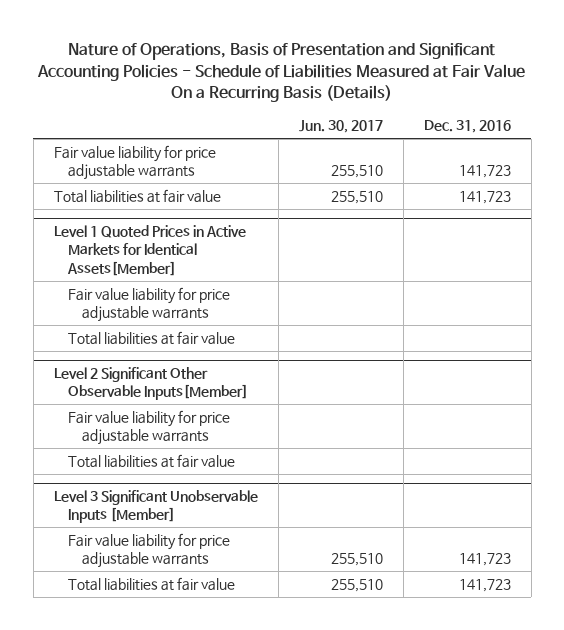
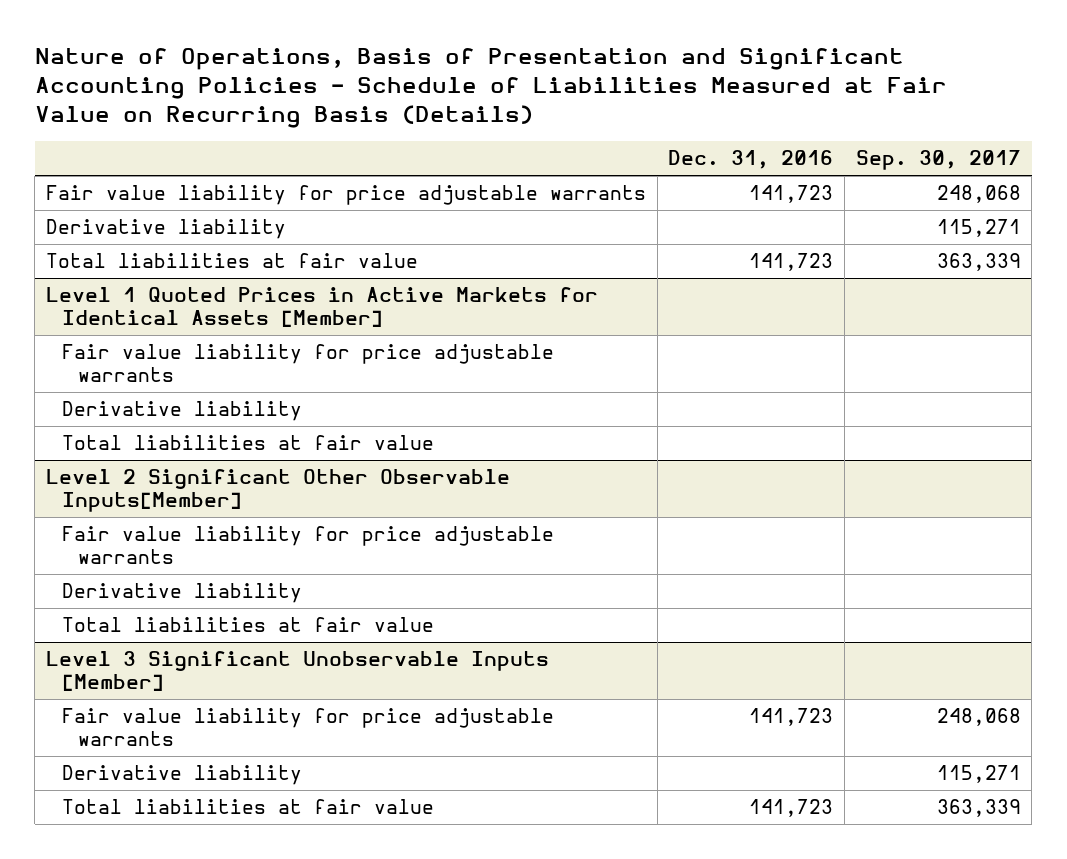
- Nature of Operations, Basis of Presentation and Significant Accounting Policies - Schedule of Liabilities Measured at Fair Value On a Recurring Basis (Details)
+ Nature of Operations, Basis of Presentation and Significant Accounting Policies - Schedule of Liabilities Measured at Fair Value on Recurring Basis (Details)
- | Jun. 30, 2017 | Dec. 31, 2016
+ | Dec. 31, 2016 | Sep. 30, 2017
+ Derivative liability | | 115,271
- Level 1 Quoted Prices in Active Markets for Identical Assets[Member]
+ Level 1 Quoted Prices in Active Markets for Identical Assets [Member]
+ Derivative liability
@ Level 2 Significant Other Observable Inputs[Member]
+ Derivative liability
@ Level 3 Significant Unobservable Inputs [Member]
+ Derivative liability | | 115,271

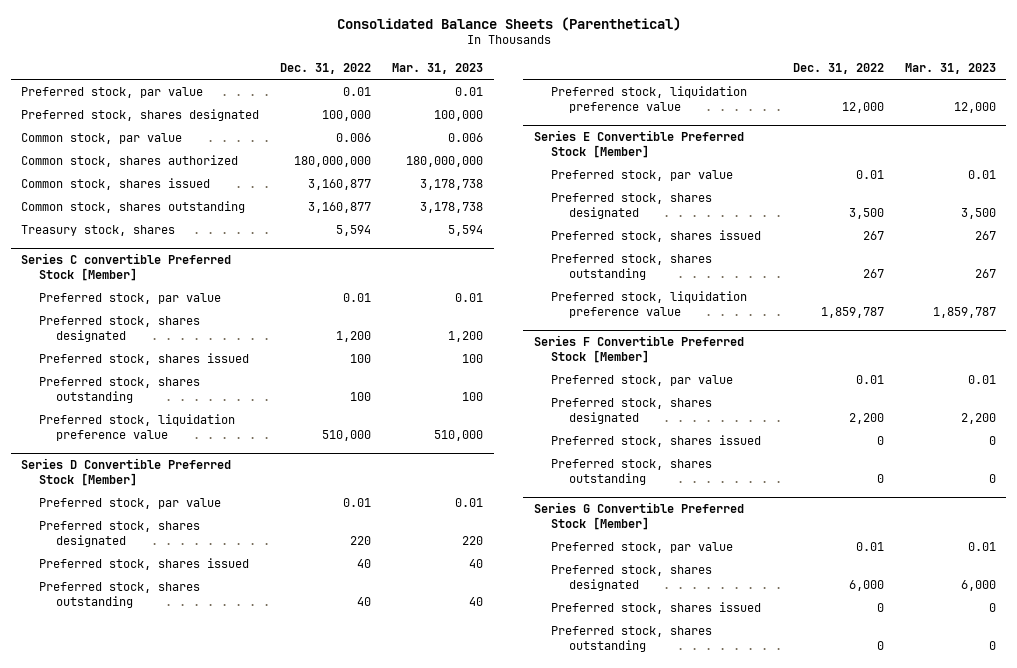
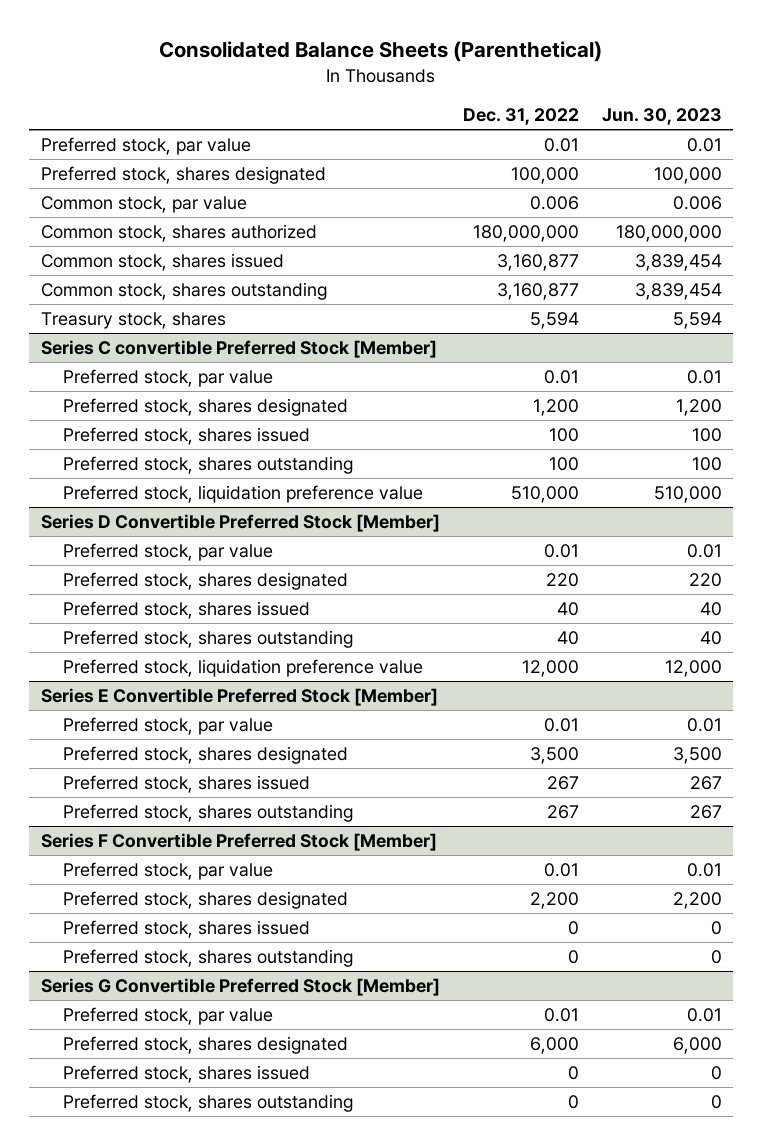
- | Dec. 31, 2022 | Mar. 31, 2023
+ | Dec. 31, 2022 | Jun. 30, 2023
@ Series E Convertible Preferred Stock [Member]
- Preferred stock, liquidation preference value | 1,859,787 | 1,859,787

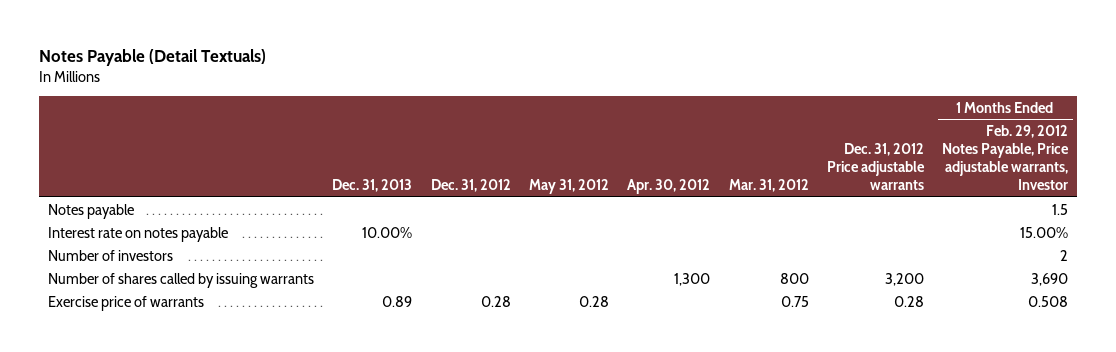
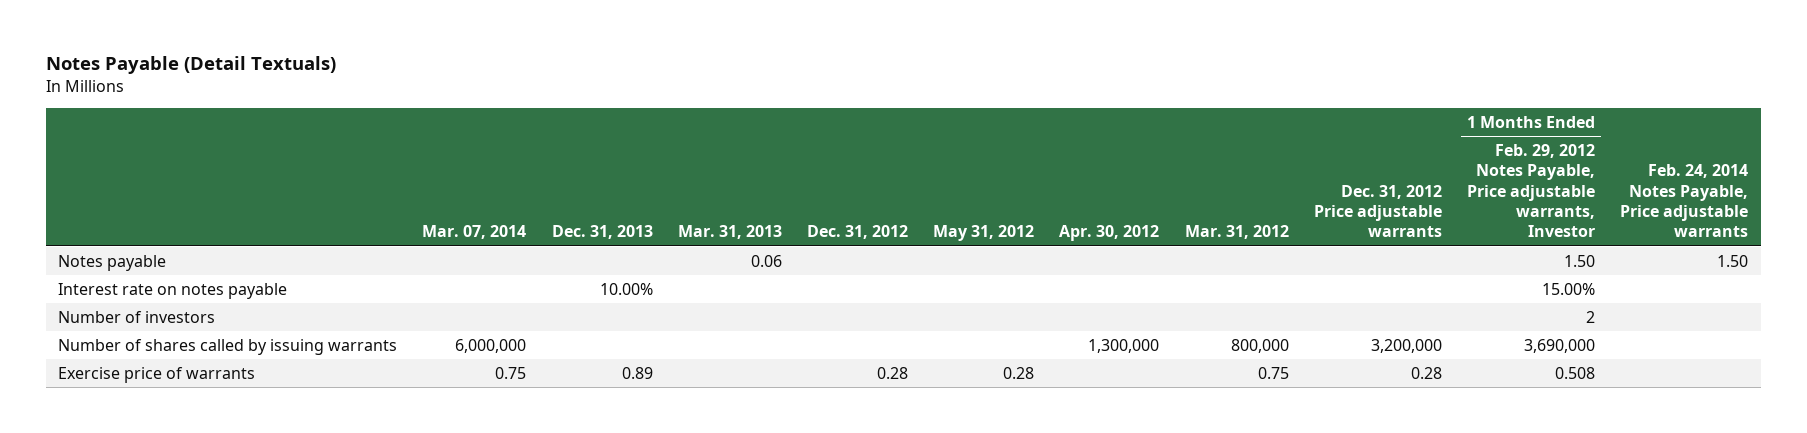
- | Dec. 31, 2013 | Dec. 31, 2012 | May 31, 2012 | Apr. 30, 2012 | Mar. 31, 2012 | Dec. 31, 2012 Price adjustable warrants | 1 Months Ended Feb. 29, 2012 Notes Payable, Price adjustable warrants, Investor
+ | Mar. 07, 2014 | Dec. 31, 2013 | Mar. 31, 2013 | Dec. 31, 2012 | May 31, 2012 | Apr. 30, 2012 | Mar. 31, 2012 | Dec. 31, 2012 Price adjustable warrants | 1 Months Ended Feb. 29, 2012 Notes Payable, Price adjustable warrants, Investor | Feb. 24, 2014 Notes Payable, Price adjustable warrants
- Notes payable | | | | | | | 1.5
+ Notes payable | | | 0.06 | | | | | | 1.50 | 1.50
- Number of shares called by issuing warrants | | | | 1,300 | 800 | 3,200 | 3,690
+ Number of shares called by issuing warrants | 6,000,000 | | | | | 1,300,000 | 800,000 | 3,200,000 | 3,690,000 |

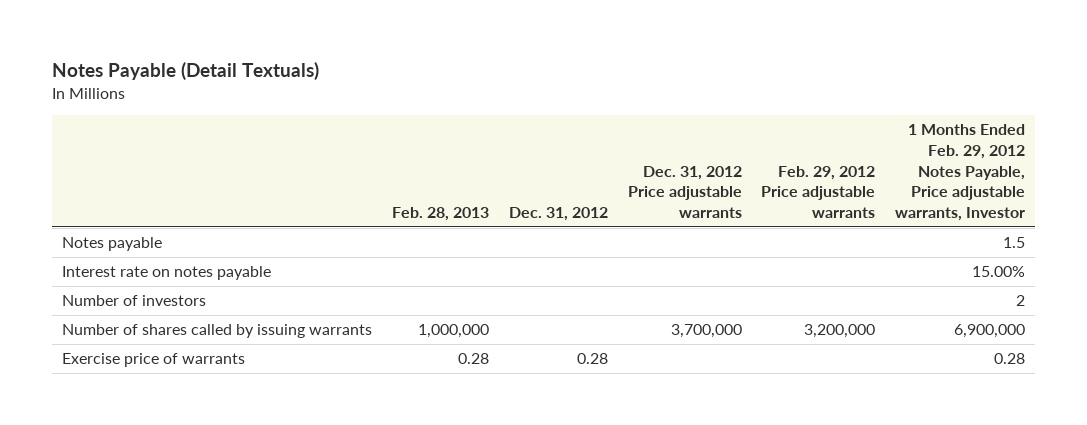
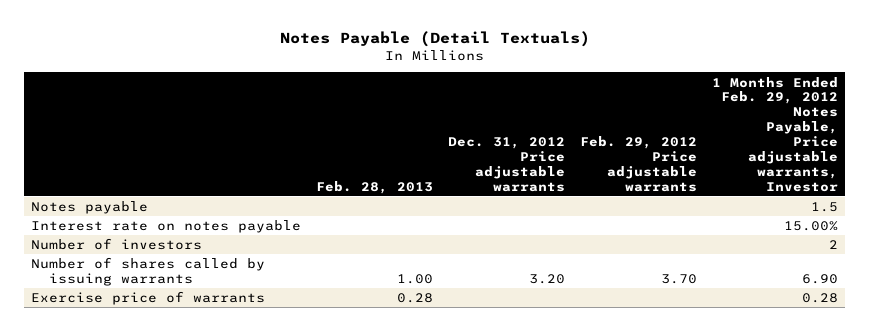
- | Feb. 28, 2013 | Dec. 31, 2012 | Dec. 31, 2012 Price adjustable warrants | Feb. 29, 2012 Price adjustable warrants | 1 Months Ended Feb. 29, 2012 Notes Payable, Price adjustable warrants, Investor
+ | Feb. 28, 2013 | Dec. 31, 2012 Price adjustable warrants | Feb. 29, 2012 Price adjustable warrants | 1 Months Ended Feb. 29, 2012 Notes Payable, Price adjustable warrants, Investor
- Number of shares called by issuing warrants | 1,000,000 | | 3,700,000 | 3,200,000 | 6,900,000
+ Number of shares called by issuing warrants | 1.00 | 3.20 | 3.70 | 6.90

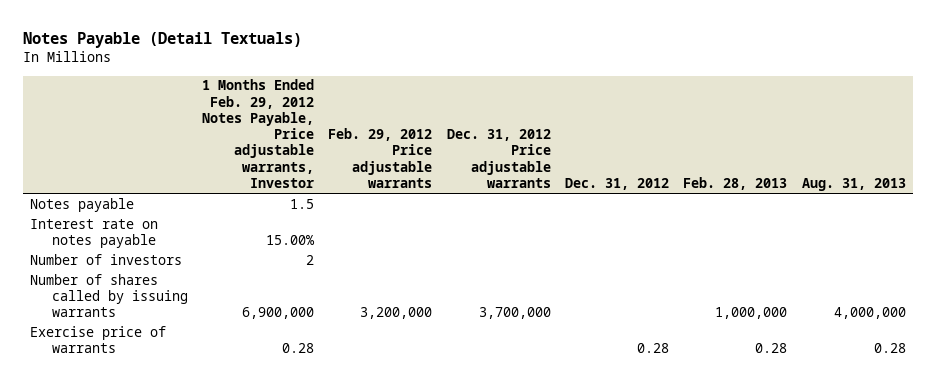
- | Feb. 28, 2013 | Dec. 31, 2012 Price adjustable warrants | Feb. 29, 2012 Price adjustable warrants | 1 Months Ended Feb. 29, 2012 Notes Payable, Price adjustable warrants, Investor
+ | 1 Months Ended Feb. 29, 2012 Notes Payable, Price adjustable warrants, Investor | Feb. 29, 2012 Price adjustable warrants | Dec. 31, 2012 Price adjustable warrants | Dec. 31, 2012 | Feb. 28, 2013 | Aug. 31, 2013
- Number of shares called by issuing warrants | 1.00 | 3.20 | 3.70 | 6.90
+ Number of shares called by issuing warrants | 6,900,000 | 3,200,000 | 3,700,000 | | 1,000,000 | 4,000,000

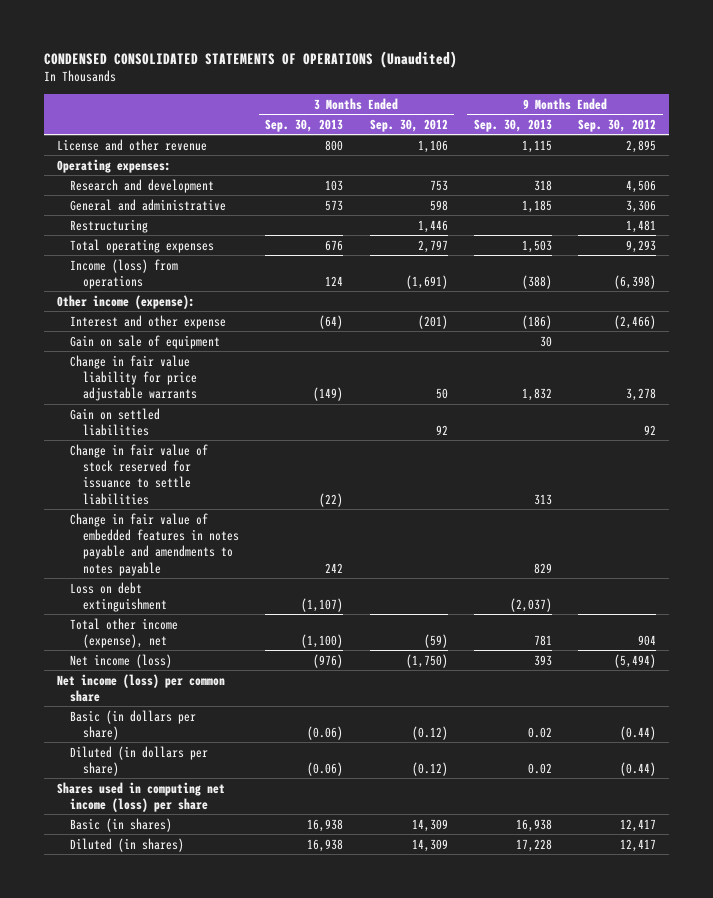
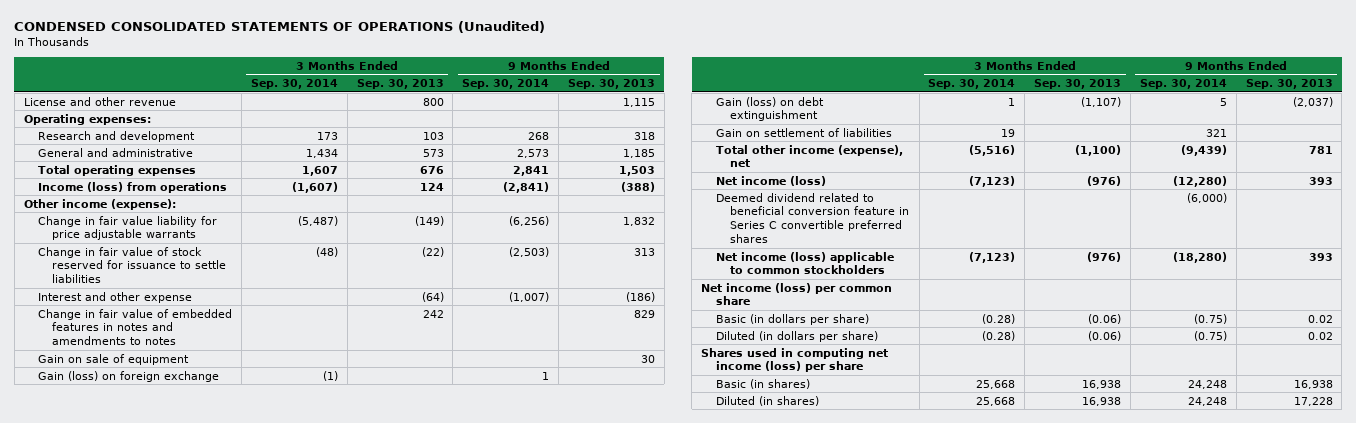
- | 3 Months Ended Sep. 30, 2013 | 3 Months Ended Sep. 30, 2012 | 9 Months Ended Sep. 30, 2013 | 9 Months Ended Sep. 30, 2012
+ | 3 Months Ended Sep. 30, 2014 | 3 Months Ended Sep. 30, 2013 | 9 Months Ended Sep. 30, 2014 | 9 Months Ended Sep. 30, 2013
- Restructuring | | 1,446 | | 1,481
- Gain on settled liabilities | | 92 | | 92
- Change in fair value of embedded features in notes payable and amendments to notes payable | 242 | | 829 |
- Loss on debt extinguishment | (1,107) | | (2,037) |
moved down: Interest and other expense | | (64) | (1,007) | (186)
+ Change in fair value of embedded features in notes and amendments to notes | | 242 | | 829
moved down: Gain on sale of equipment | | | | 30
+ Gain (loss) on foreign exchange | (1) | | 1 |
+ Gain (loss) on debt extinguishment | 1 | (1,107) | 5 | (2,037)
+ Gain on settlement of liabilities | 19 | | 321 |
+ Deemed dividend related to beneficial conversion feature in Series C convertible preferred shares | | | (6,000) |
+ Net income (loss) applicable to common stockholders | (7,123) | (976) | (18,280) | 393

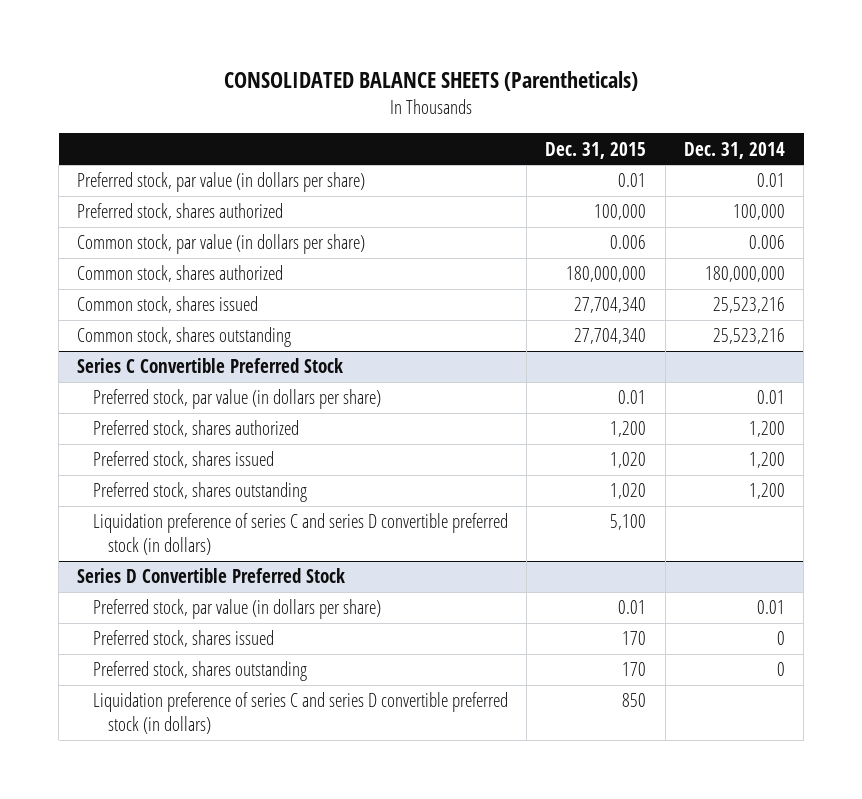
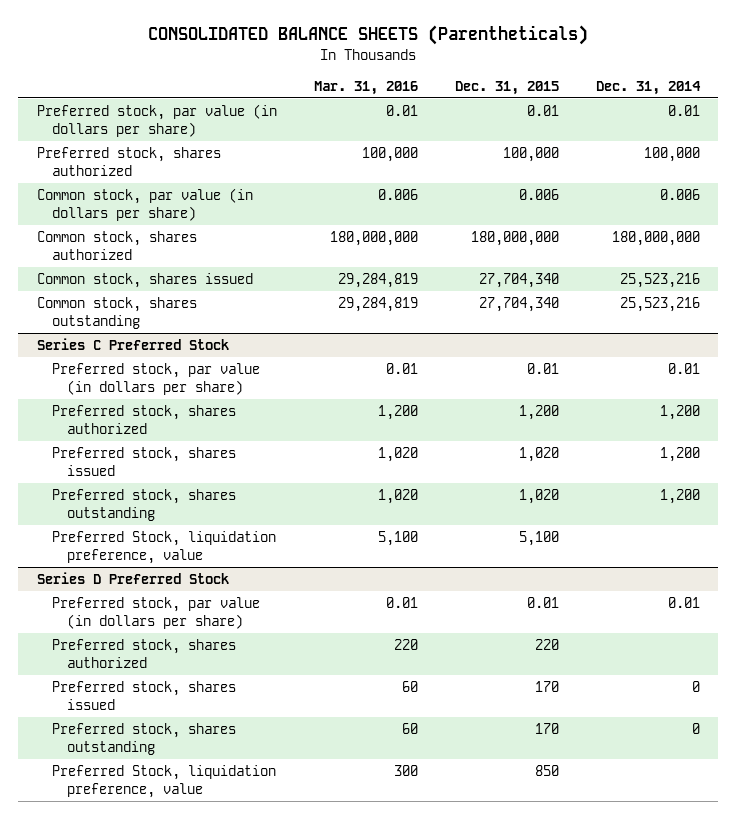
- | Dec. 31, 2015 | Dec. 31, 2014
+ | Mar. 31, 2016 | Dec. 31, 2015 | Dec. 31, 2014
- Series C Convertible Preferred Stock
+ Series C Preferred Stock
- Liquidation preference of series C and series D convertible preferred stock (in dollars) | 5,100 |
- Series D Convertible Preferred Stock
+ Preferred Stock, liquidation preference, value | 5,100 | 5,100 |
+ Series D Preferred Stock
+ Preferred stock, shares authorized | 220 | 220 |
- Liquidation preference of series C and series D convertible preferred stock (in dollars) | 850 |
+ Preferred Stock, liquidation preference, value | 300 | 850 |

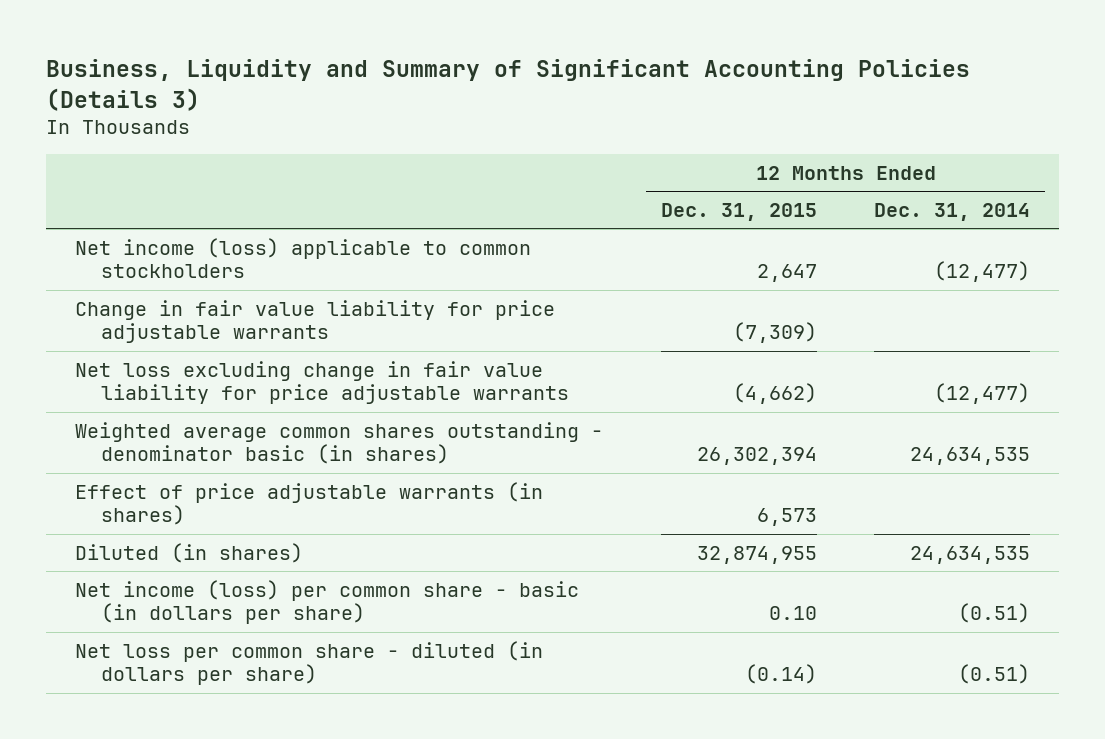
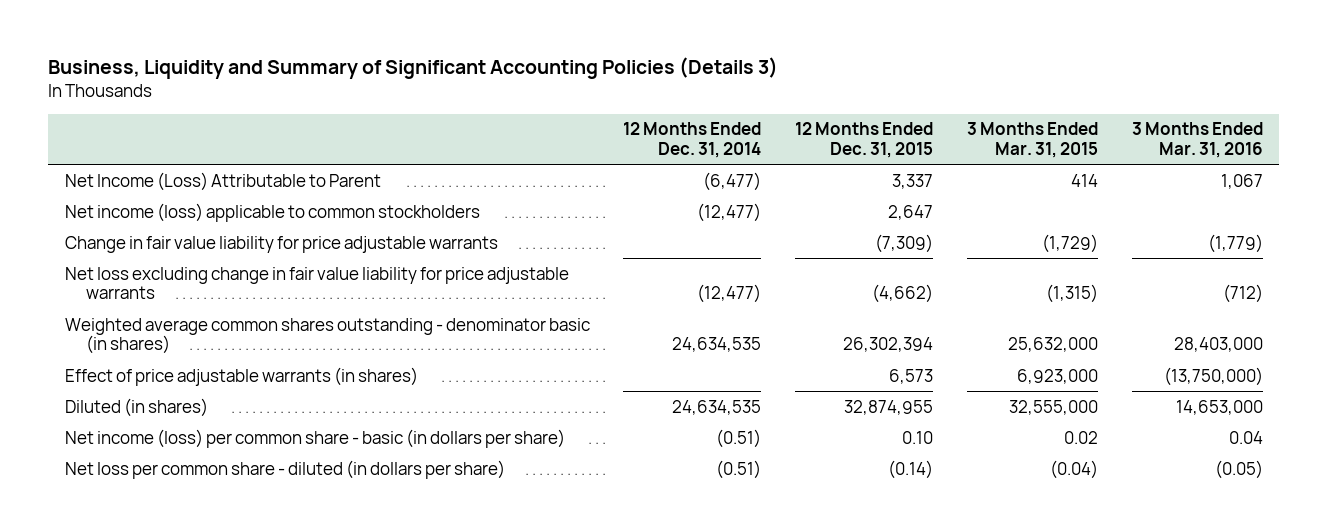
- | 12 Months Ended Dec. 31, 2015 | 12 Months Ended Dec. 31, 2014
+ | 12 Months Ended Dec. 31, 2014 | 12 Months Ended Dec. 31, 2015 | 3 Months Ended Mar. 31, 2015 | 3 Months Ended Mar. 31, 2016
+ Net Income (Loss) Attributable to Parent | (6,477) | 3,337 | 414 | 1,067

